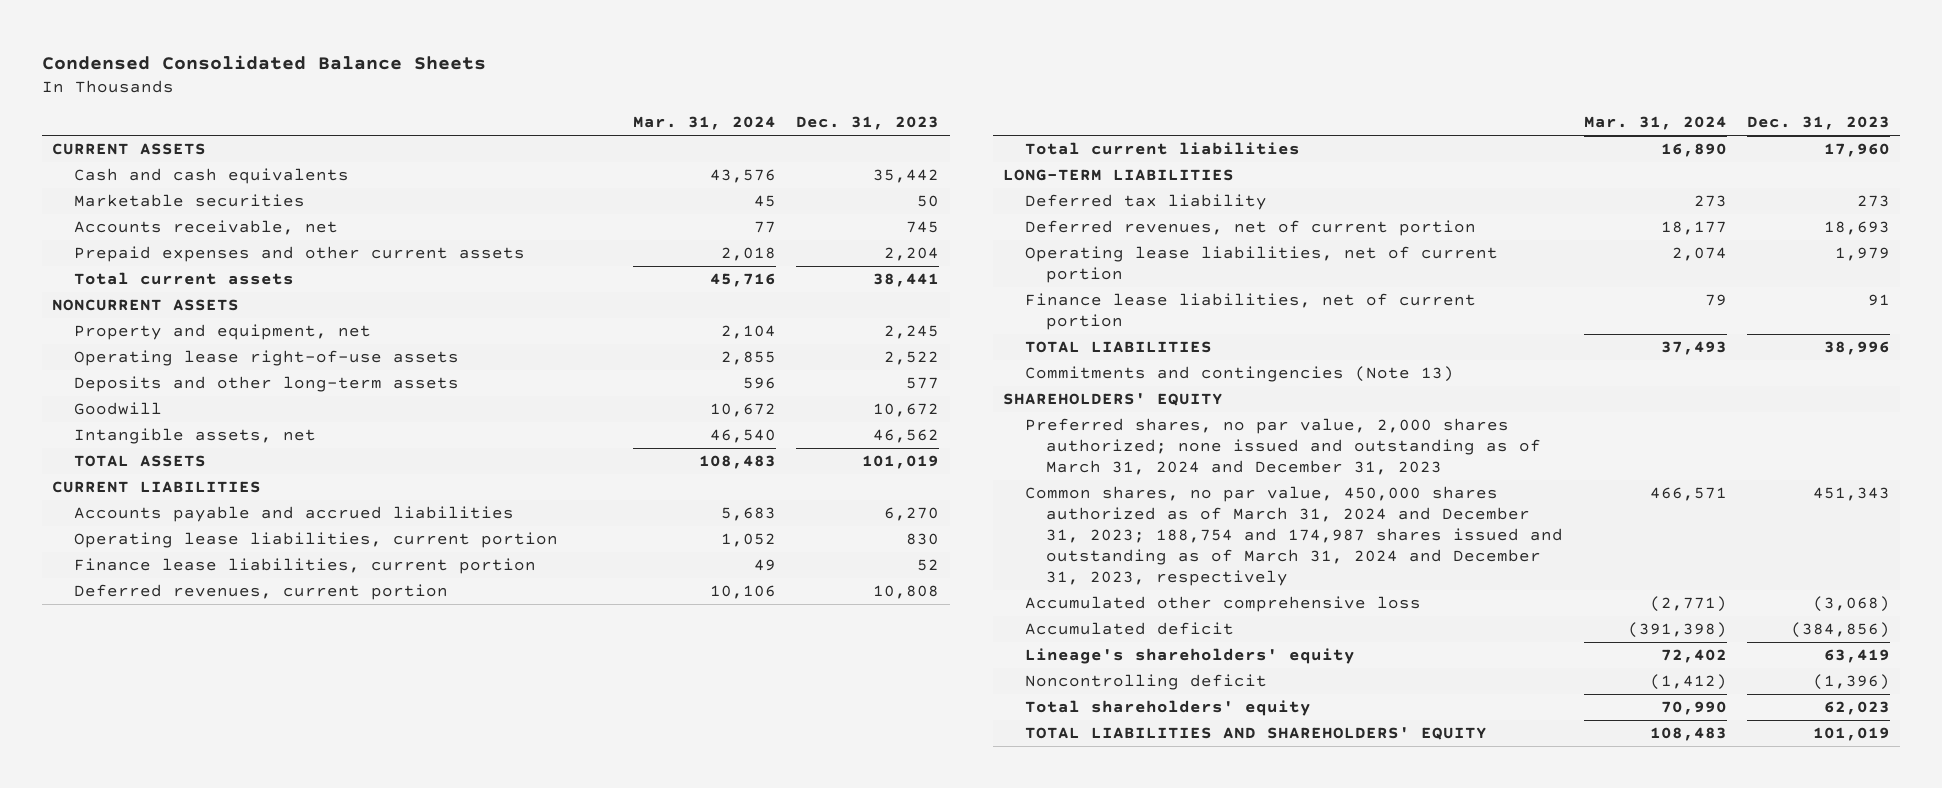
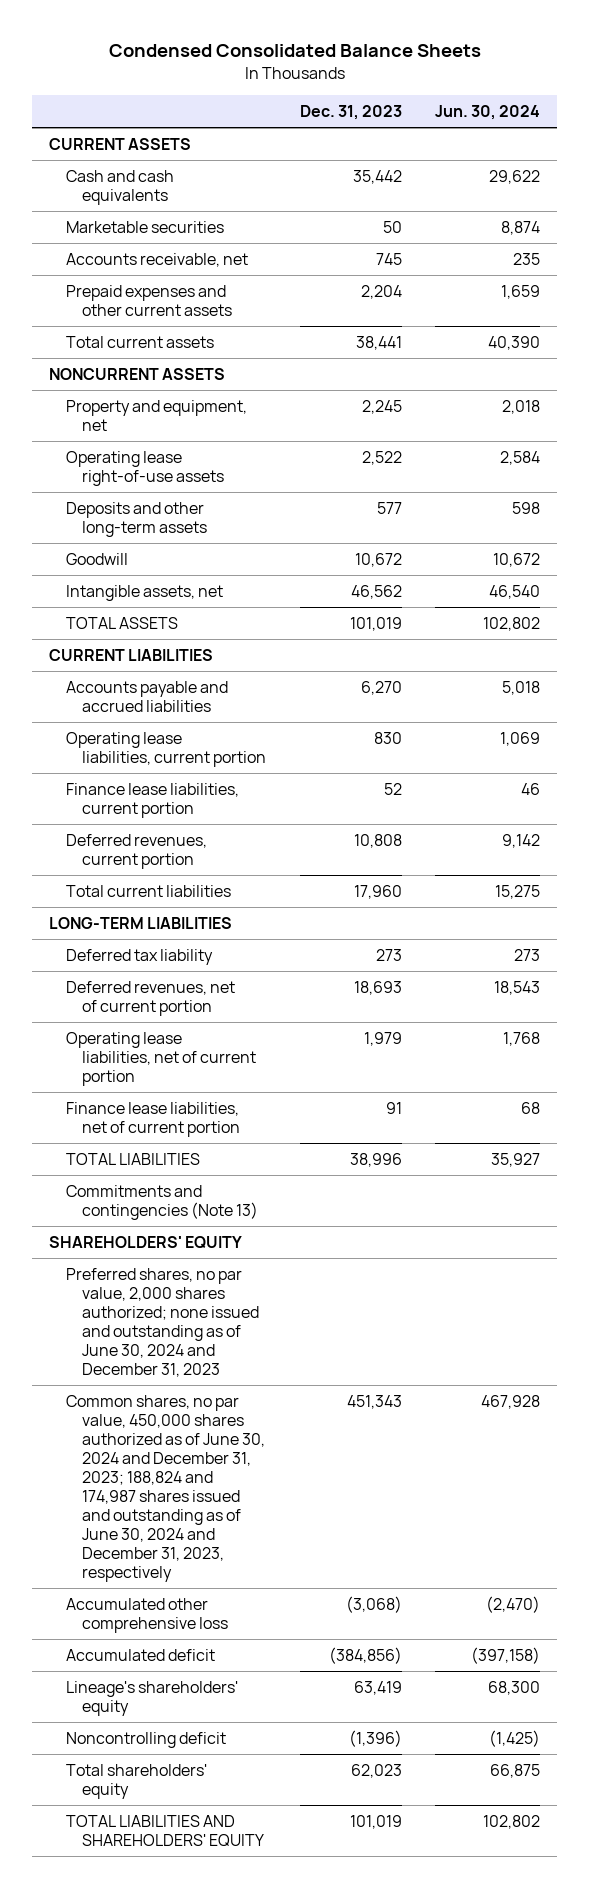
- | Mar. 31, 2024 | Dec. 31, 2023
+ | Dec. 31, 2023 | Jun. 30, 2024
- Preferred shares, no par value, 2,000 shares authorized; none issued and outstanding as of March 31, 2024 and December 31, 2023
- Common shares, no par value, 450,000 shares authorized as of March 31, 2024 and December 31, 2023; 188,754 and 174,987 shares issued and outstanding as of March 31, 2024 and December 31, 2023, respectively | 466,571 | 451,343
+ Preferred shares, no par value, 2,000 shares authorized; none issued and outstanding as of June 30, 2024 and December 31, 2023
+ Common shares, no par value, 450,000 shares authorized as of June 30, 2024 and December 31, 2023; 188,824 and 174,987 shares issued and outstanding as of June 30, 2024 and December 31, 2023, respectively | 451,343 | 467,928

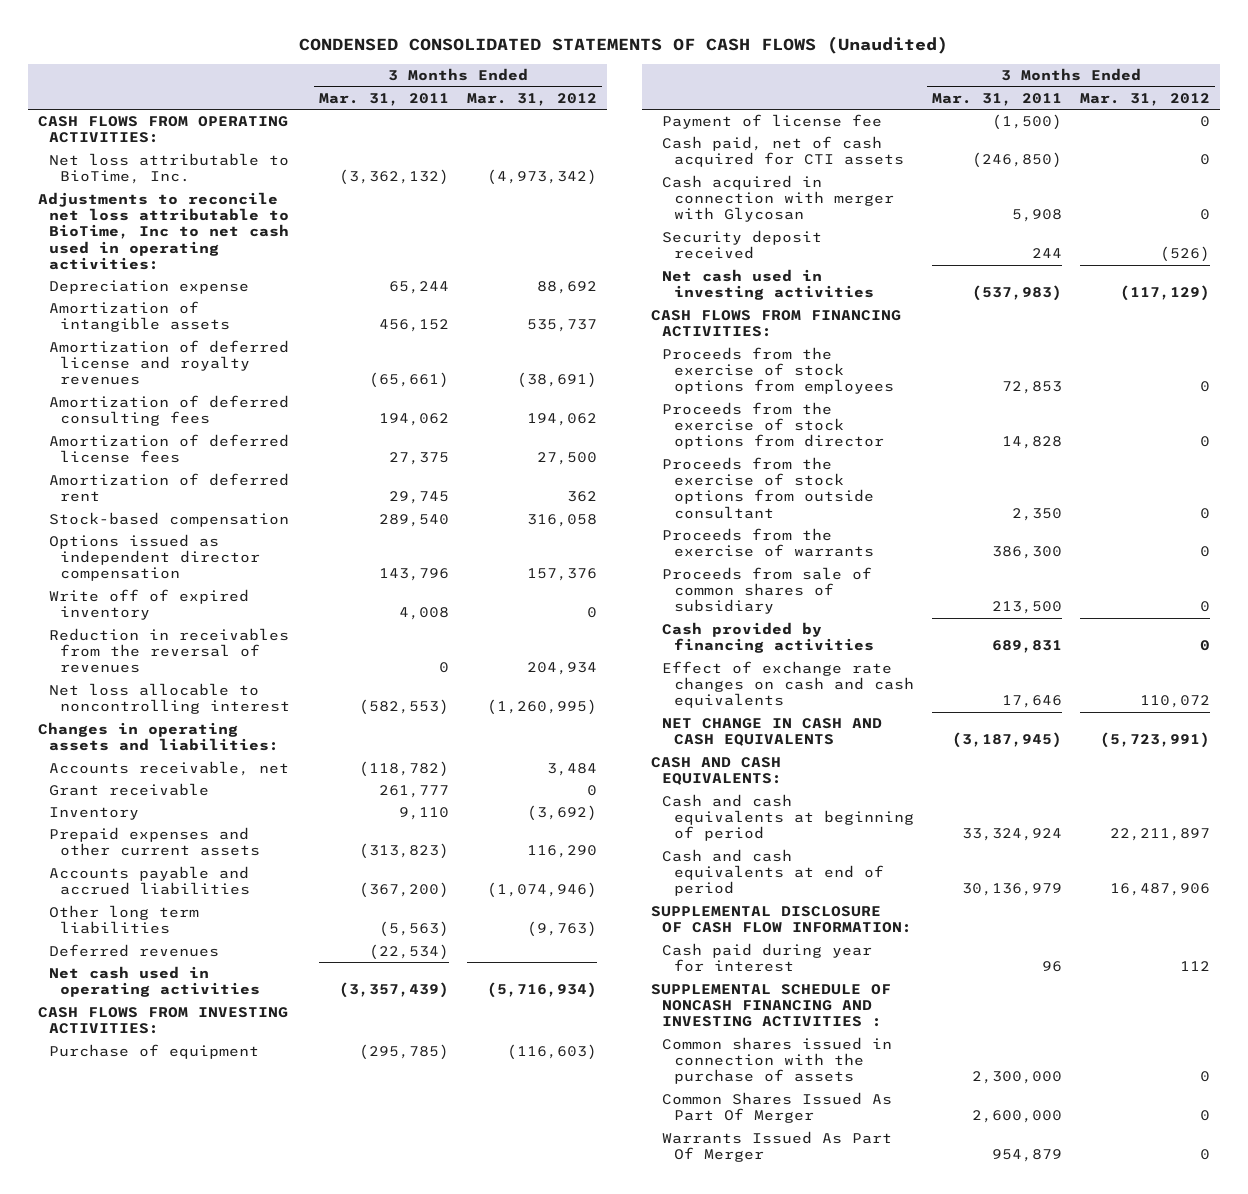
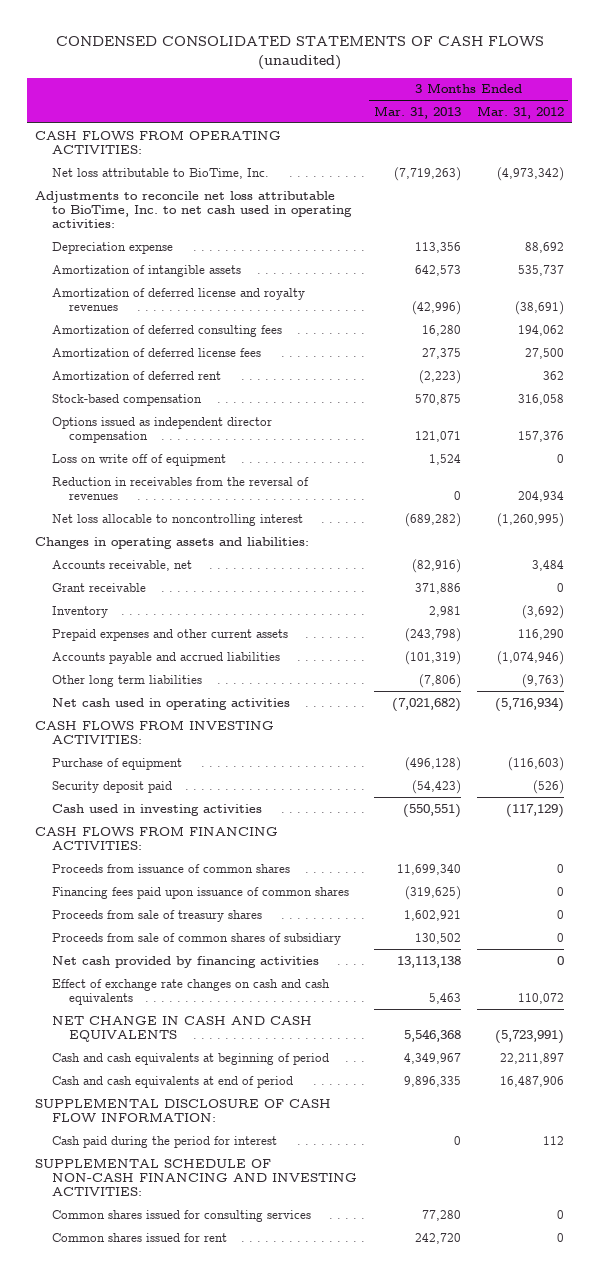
- CONDENSED CONSOLIDATED STATEMENTS OF CASH FLOWS (Unaudited)
+ CONDENSED CONSOLIDATED STATEMENTS OF CASH FLOWS (unaudited)
- | 3 Months Ended Mar. 31, 2011 | 3 Months Ended Mar. 31, 2012
+ | 3 Months Ended Mar. 31, 2013 | 3 Months Ended Mar. 31, 2012
- Adjustments to reconcile net loss attributable to BioTime, Inc to net cash used in operating activities:
+ Adjustments to reconcile net loss attributable to BioTime, Inc. to net cash used in operating activities:
- Write off of expired inventory | 4,008 | 0
+ Loss on write off of equipment | 1,524 | 0
- Deferred revenues | (22,534) |
- Payment of license fee | (1,500) | 0
- Cash paid, net of cash acquired for CTI assets | (246,850) | 0
- Cash acquired in connection with merger with Glycosan | 5,908 | 0
- Security deposit received | 244 | (526)
- Net cash used in investing activities | (537,983) | (117,129)
+ Security deposit paid | (54,423) | (526)
+ Cash used in investing activities | (550,551) | (117,129)
- Proceeds from the exercise of stock options from employees | 72,853 | 0
- Proceeds from the exercise of stock options from director | 14,828 | 0
- Proceeds from the exercise of stock options from outside consultant | 2,350 | 0
- Proceeds from the exercise of warrants | 386,300 | 0
+ Proceeds from issuance of common shares | 11,699,340 | 0
+ Financing fees paid upon issuance of common shares | (319,625) | 0
+ Proceeds from sale of treasury shares | 1,602,921 | 0
- Cash provided by financing activities | 689,831 | 0
+ Net cash provided by financing activities | 13,113,138 | 0
- CASH AND CASH EQUIVALENTS:
- Cash paid during year for interest | 96 | 112
- SUPPLEMENTAL SCHEDULE OF NONCASH FINANCING AND INVESTING ACTIVITIES :
- Common shares issued in connection with the purchase of assets | 2,300,000 | 0
- Common Shares Issued As Part Of Merger | 2,600,000 | 0
- Warrants Issued As Part Of Merger | 954,879 | 0
+ Cash paid during the period for interest | 0 | 112
+ SUPPLEMENTAL SCHEDULE OF NON-CASH FINANCING AND INVESTING ACTIVITIES:
+ Common shares issued for consulting services | 77,280 | 0
+ Common shares issued for rent | 242,720 | 0

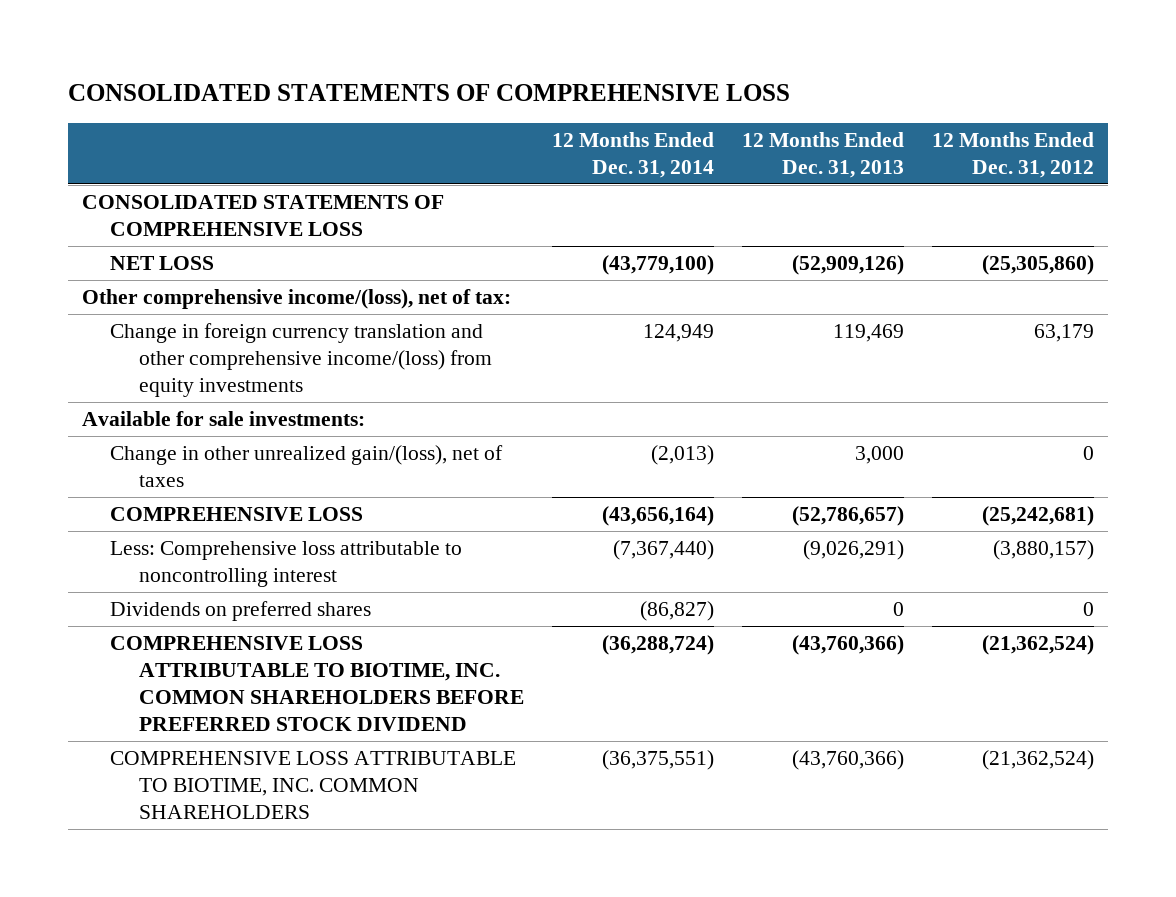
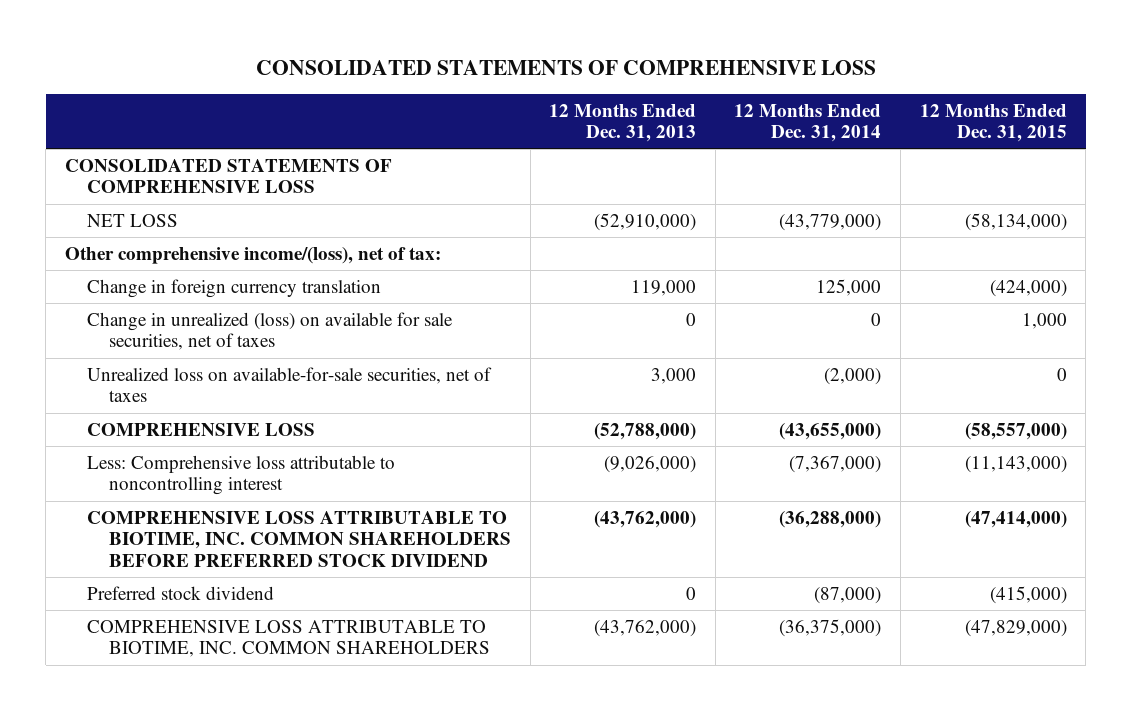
- | 12 Months Ended Dec. 31, 2014 | 12 Months Ended Dec. 31, 2013 | 12 Months Ended Dec. 31, 2012
+ | 12 Months Ended Dec. 31, 2013 | 12 Months Ended Dec. 31, 2014 | 12 Months Ended Dec. 31, 2015
- NET LOSS | (43,779,100) | (52,909,126) | (25,305,860)
+ NET LOSS | (52,910,000) | (43,779,000) | (58,134,000)
- Change in foreign currency translation and other comprehensive income/(loss) from equity investments | 124,949 | 119,469 | 63,179
- Available for sale investments:
- Change in other unrealized gain/(loss), net of taxes | (2,013) | 3,000 | 0
- COMPREHENSIVE LOSS | (43,656,164) | (52,786,657) | (25,242,681)
- Less: Comprehensive loss attributable to noncontrolling interest | (7,367,440) | (9,026,291) | (3,880,157)
- Dividends on preferred shares | (86,827) | 0 | 0
- COMPREHENSIVE LOSS ATTRIBUTABLE TO BIOTIME, INC. COMMON SHAREHOLDERS BEFORE PREFERRED STOCK DIVIDEND | (36,288,724) | (43,760,366) | (21,362,524)
- COMPREHENSIVE LOSS ATTRIBUTABLE TO BIOTIME, INC. COMMON SHAREHOLDERS | (36,375,551) | (43,760,366) | (21,362,524)
+ Change in foreign currency translation | 119,000 | 125,000 | (424,000)
+ Change in unrealized (loss) on available for sale securities, net of taxes | 0 | 0 | 1,000
+ Unrealized loss on available-for-sale securities, net of taxes | 3,000 | (2,000) | 0
+ COMPREHENSIVE LOSS | (52,788,000) | (43,655,000) | (58,557,000)
+ Less: Comprehensive loss attributable to noncontrolling interest | (9,026,000) | (7,367,000) | (11,143,000)
+ COMPREHENSIVE LOSS ATTRIBUTABLE TO BIOTIME, INC. COMMON SHAREHOLDERS BEFORE PREFERRED STOCK DIVIDEND | (43,762,000) | (36,288,000) | (47,414,000)
+ Preferred stock dividend | 0 | (87,000) | (415,000)
+ COMPREHENSIVE LOSS ATTRIBUTABLE TO BIOTIME, INC. COMMON SHAREHOLDERS | (43,762,000) | (36,375,000) | (47,829,000)

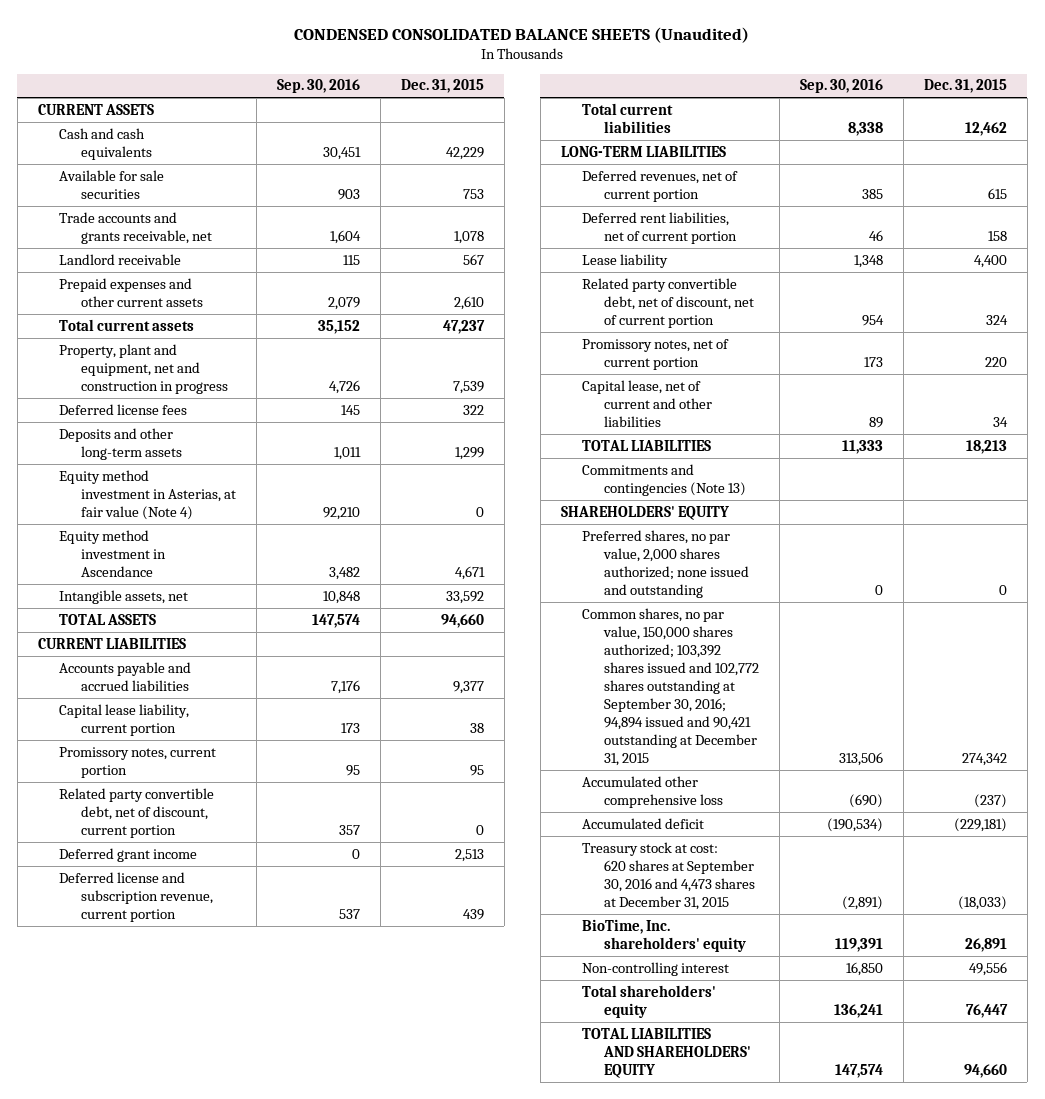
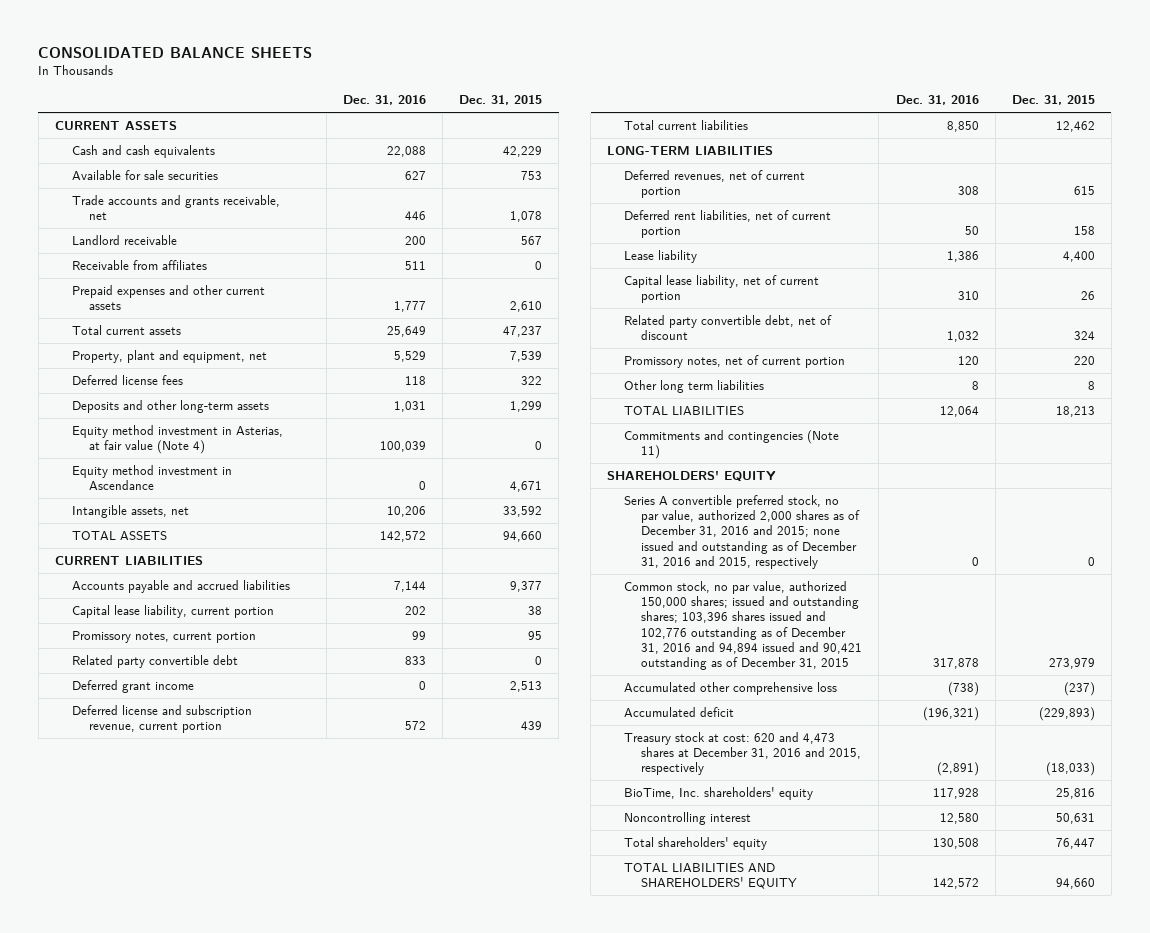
- CONDENSED CONSOLIDATED BALANCE SHEETS (Unaudited)
+ CONSOLIDATED BALANCE SHEETS
- | Sep. 30, 2016 | Dec. 31, 2015
+ | Dec. 31, 2016 | Dec. 31, 2015
+ Receivable from affiliates | 511 | 0
- Property, plant and equipment, net and construction in progress | 4,726 | 7,539
+ Property, plant and equipment, net | 5,529 | 7,539
- Related party convertible debt, net of discount, current portion | 357 | 0
+ Related party convertible debt | 833 | 0
- Related party convertible debt, net of discount, net of current portion | 954 | 324
+ Capital lease liability, net of current portion | 310 | 26
+ Related party convertible debt, net of discount | 1,032 | 324
- Capital lease, net of current and other liabilities | 89 | 34
+ Other long term liabilities | 8 | 8
- Commitments and contingencies (Note 13)
+ Commitments and contingencies (Note 11)
- Preferred shares, no par value, 2,000 shares authorized; none issued and outstanding | 0 | 0
- Common shares, no par value, 150,000 shares authorized; 103,392 shares issued and 102,772 shares outstanding at September 30, 2016; 94,894 issued and 90,421 outstanding at December 31, 2015 | 313,506 | 274,342
+ Series A convertible preferred stock, no par value, authorized 2,000 shares as of December 31, 2016 and 2015; none issued and outstanding as of December 31, 2016 and 2015, respectively | 0 | 0
+ Common stock, no par value, authorized 150,000 shares; issued and outstanding shares; 103,396 shares issued and 102,776 outstanding as of December 31, 2016 and 94,894 issued and 90,421 outstanding as of December 31, 2015 | 317,878 | 273,979
- Accumulated deficit | (190,534) | (229,181)
- Treasury stock at cost: 620 shares at September 30, 2016 and 4,473 shares at December 31, 2015 | (2,891) | (18,033)
- BioTime, Inc. shareholders' equity | 119,391 | 26,891
- Non-controlling interest | 16,850 | 49,556
+ Accumulated deficit | (196,321) | (229,893)
+ Treasury stock at cost: 620 and 4,473 shares at December 31, 2016 and 2015, respectively | (2,891) | (18,033)
+ BioTime, Inc. shareholders' equity | 117,928 | 25,816
+ Noncontrolling interest | 12,580 | 50,631

